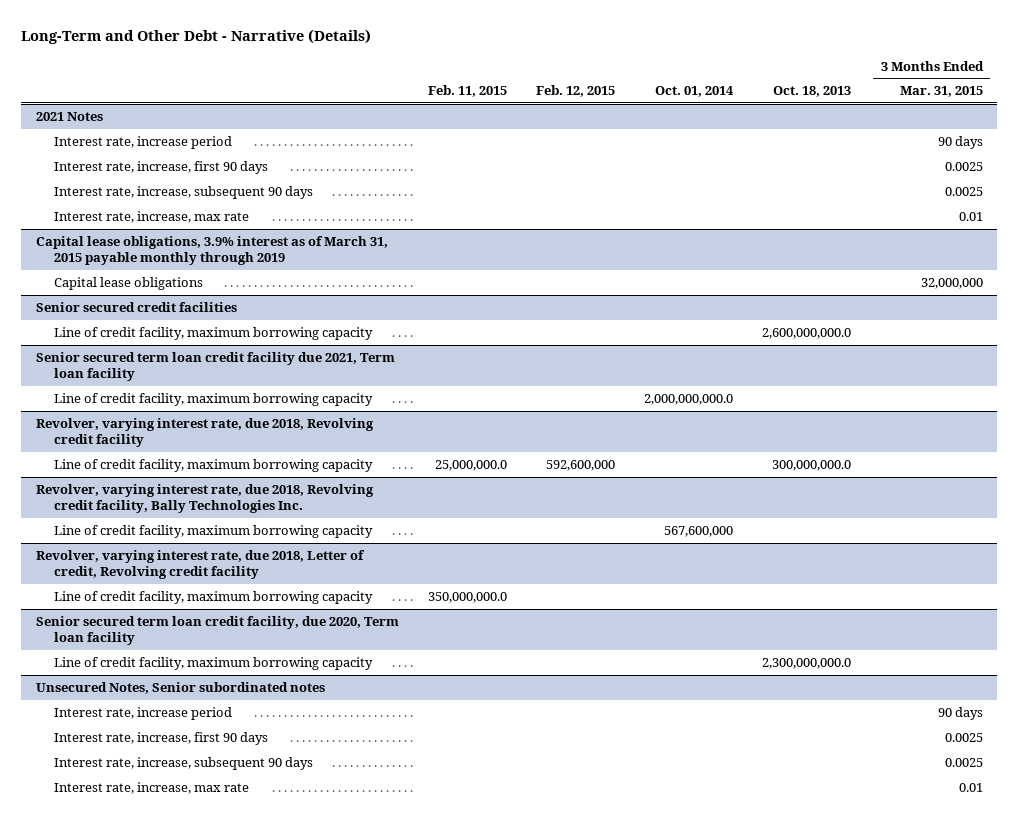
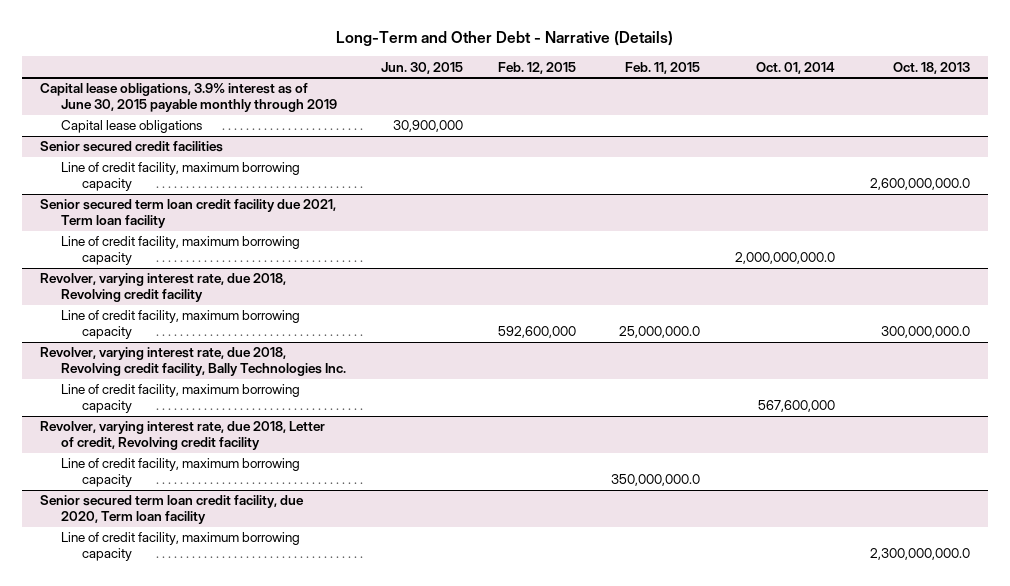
- | Feb. 11, 2015 | Feb. 12, 2015 | Oct. 01, 2014 | Oct. 18, 2013 | 3 Months Ended Mar. 31, 2015
+ | Jun. 30, 2015 | Feb. 12, 2015 | Feb. 11, 2015 | Oct. 01, 2014 | Oct. 18, 2013
- 2021 Notes
- Interest rate, increase period | | | | | 90 days
- Interest rate, increase, first 90 days | | | | | 0.0025
- Interest rate, increase, subsequent 90 days | | | | | 0.0025
- Interest rate, increase, max rate | | | | | 0.01
- Capital lease obligations, 3.9% interest as of March 31, 2015 payable monthly through 2019
+ Capital lease obligations, 3.9% interest as of June 30, 2015 payable monthly through 2019
- Unsecured Notes, Senior subordinated notes
- Interest rate, increase period | | | | | 90 days
- Interest rate, increase, first 90 days | | | | | 0.0025
- Interest rate, increase, subsequent 90 days | | | | | 0.0025
- Interest rate, increase, max rate | | | | | 0.01

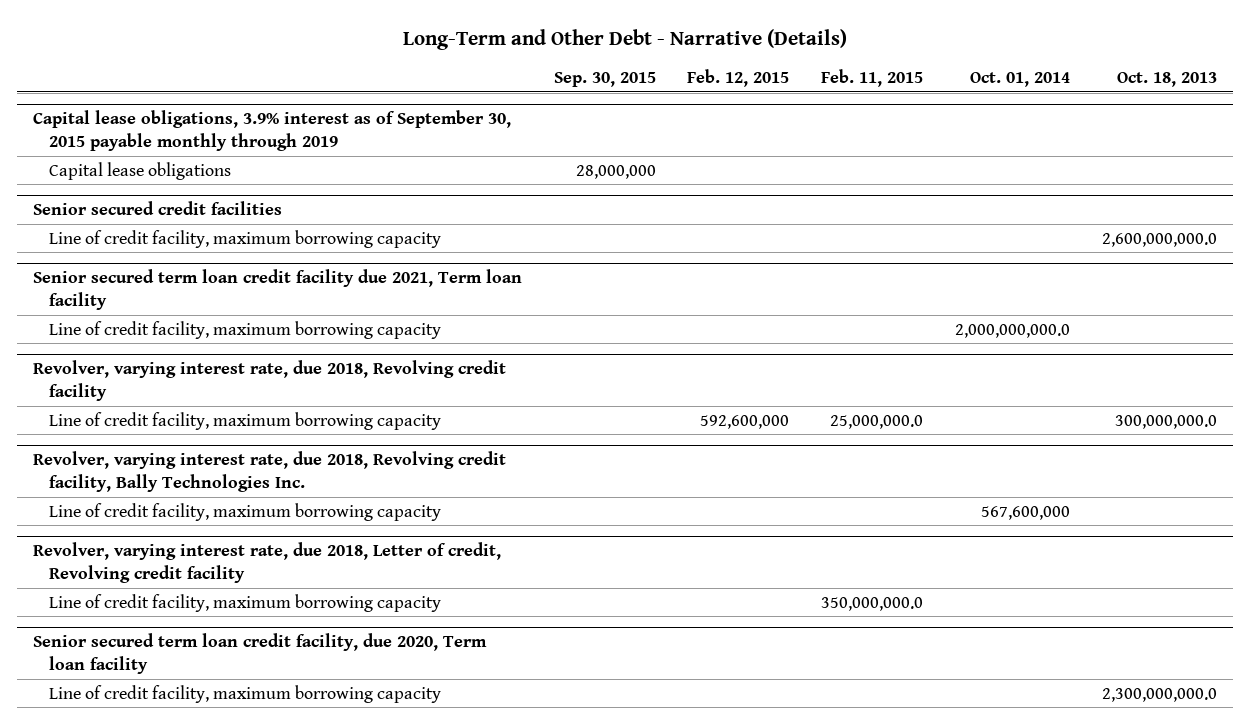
- | Jun. 30, 2015 | Feb. 12, 2015 | Feb. 11, 2015 | Oct. 01, 2014 | Oct. 18, 2013
+ | Sep. 30, 2015 | Feb. 12, 2015 | Feb. 11, 2015 | Oct. 01, 2014 | Oct. 18, 2013
- Capital lease obligations, 3.9% interest as of June 30, 2015 payable monthly through 2019
+ Capital lease obligations, 3.9% interest as of September 30, 2015 payable monthly through 2019

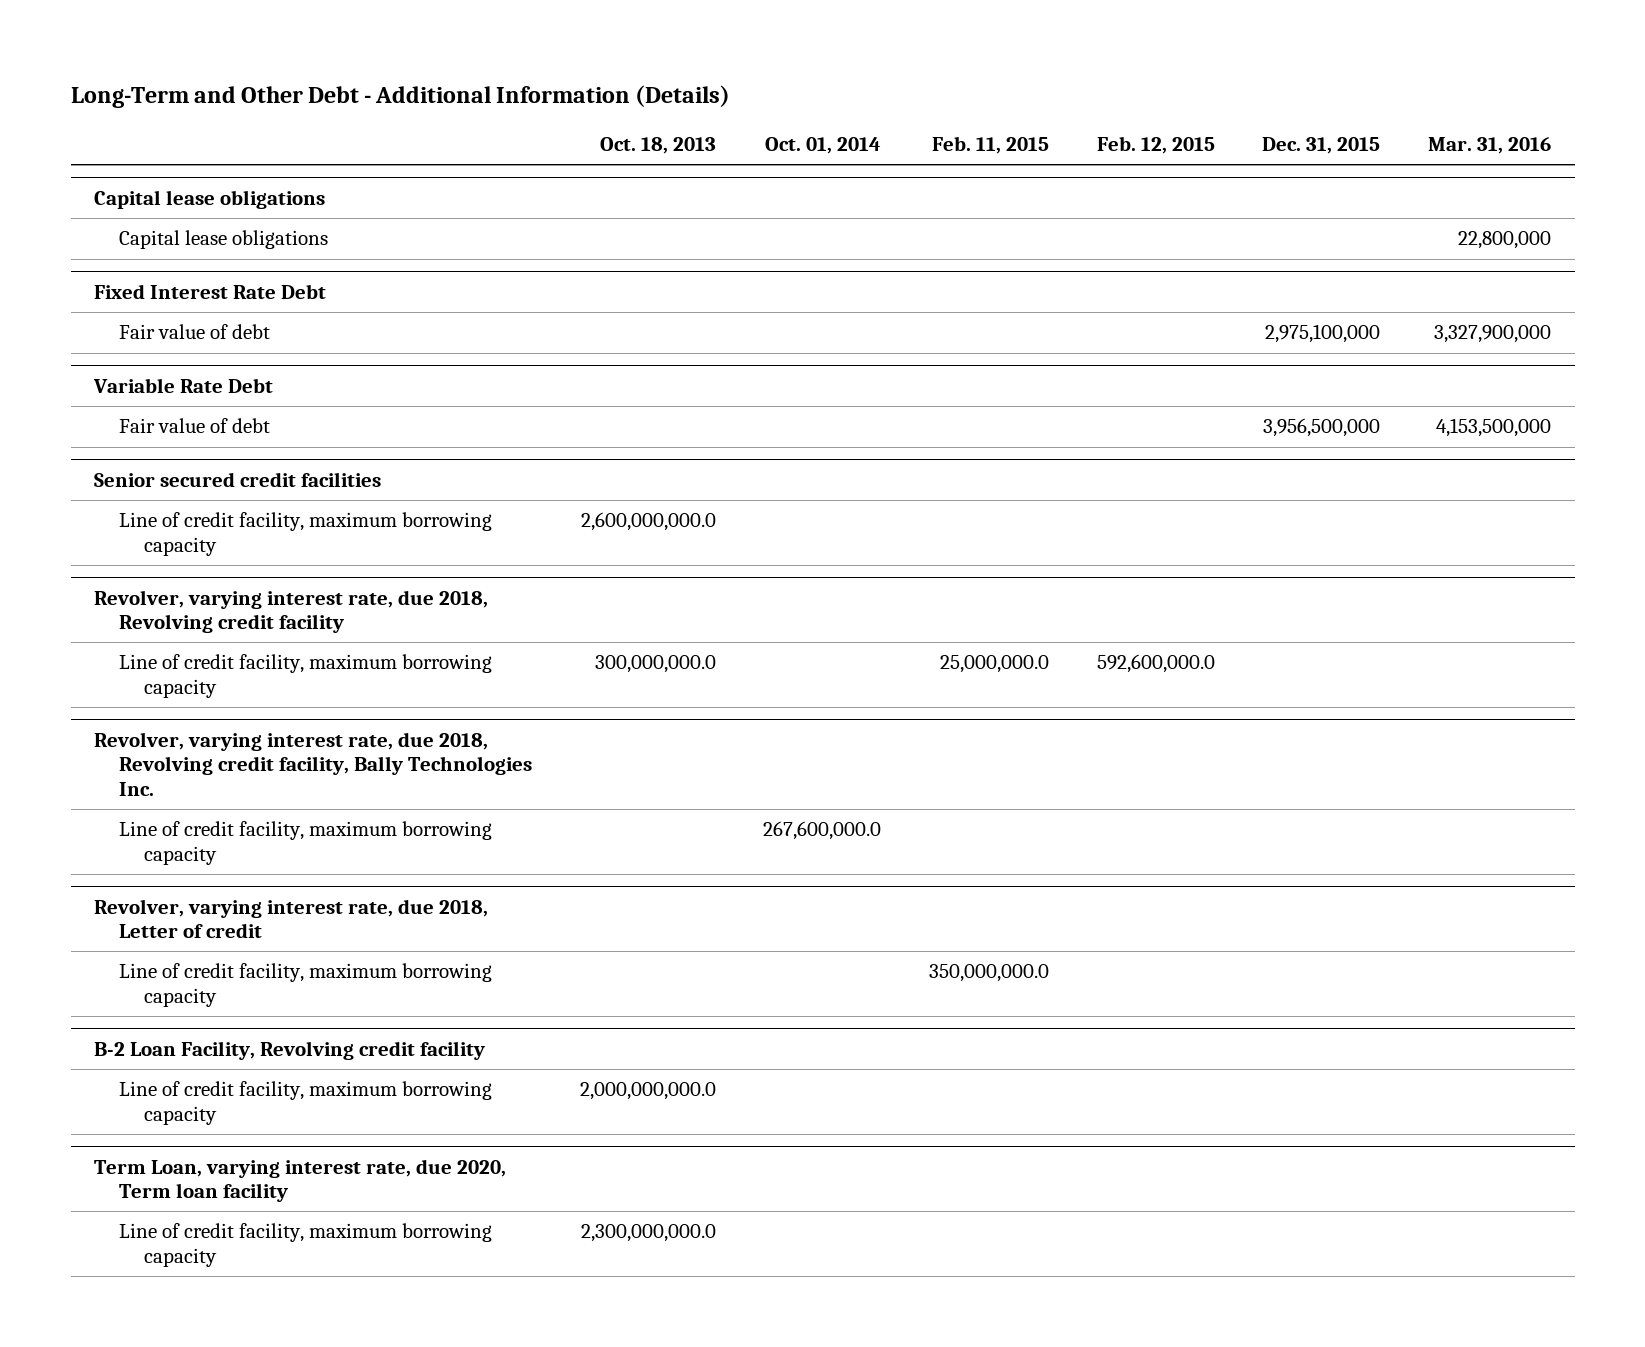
- Long-Term and Other Debt - Narrative (Details)
+ Long-Term and Other Debt - Additional Information (Details)
- | Sep. 30, 2015 | Feb. 12, 2015 | Feb. 11, 2015 | Oct. 01, 2014 | Oct. 18, 2013
+ | Oct. 18, 2013 | Oct. 01, 2014 | Feb. 11, 2015 | Feb. 12, 2015 | Dec. 31, 2015 | Mar. 31, 2016
- Capital lease obligations, 3.9% interest as of September 30, 2015 payable monthly through 2019
+ Capital lease obligations
+ Fixed Interest Rate Debt
+ Fair value of debt | | | | | 2,975,100,000 | 3,327,900,000
+ Variable Rate Debt
+ Fair value of debt | | | | | 3,956,500,000 | 4,153,500,000
- Senior secured term loan credit facility due 2021, Term loan facility
- Line of credit facility, maximum borrowing capacity | | | | 2,000,000,000.0 |
@ Revolver, varying interest rate, due 2018, Revolving credit facility
- Line of credit facility, maximum borrowing capacity | | 592,600,000 | 25,000,000.0 | | 300,000,000.0
+ Line of credit facility, maximum borrowing capacity | 300,000,000.0 | | 25,000,000.0 | 592,600,000.0 | |
@ Revolver, varying interest rate, due 2018, Revolving credit facility, Bally Technologies Inc.
- Line of credit facility, maximum borrowing capacity | | | | 567,600,000 |
- Revolver, varying interest rate, due 2018, Letter of credit, Revolving credit facility
@ Revolver, varying interest rate, due 2018, Revolving credit facility, Bally Technologies Inc.
+ Line of credit facility, maximum borrowing capacity | | 267,600,000.0 | | | |
+ Revolver, varying interest rate, due 2018, Letter of credit
- Senior secured term loan credit facility, due 2020, Term loan facility
+ B-2 Loan Facility, Revolving credit facility
+ Line of credit facility, maximum borrowing capacity | 2,000,000,000.0 | | | | |
+ Term Loan, varying interest rate, due 2020, Term loan facility

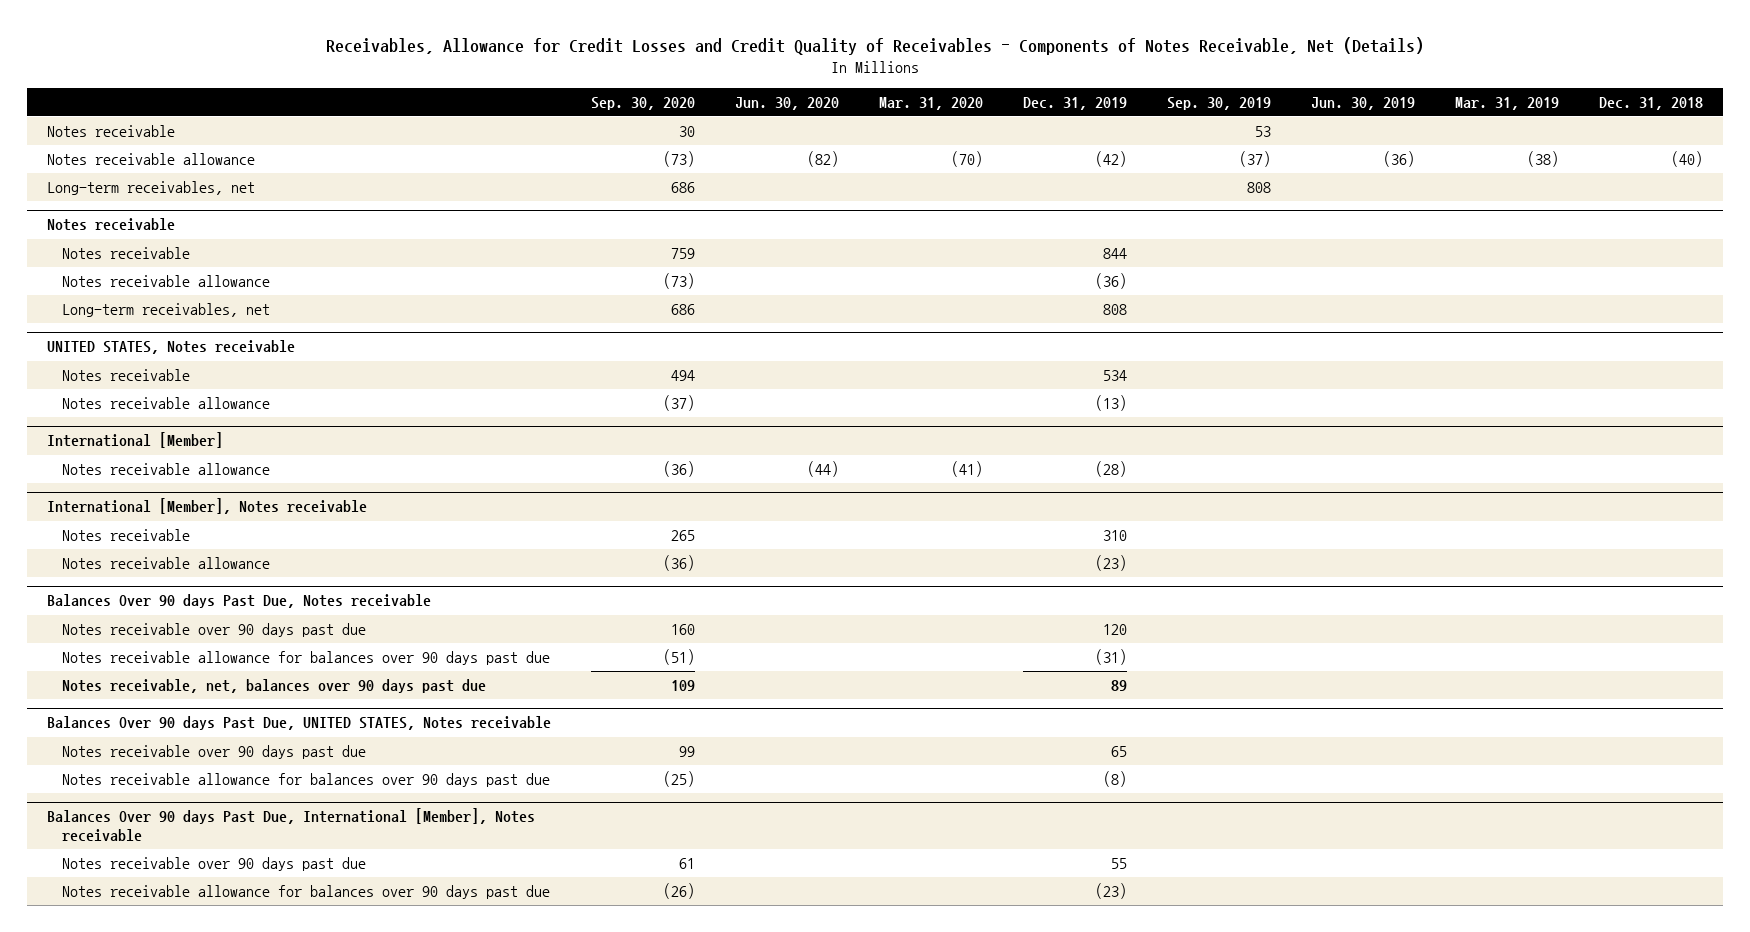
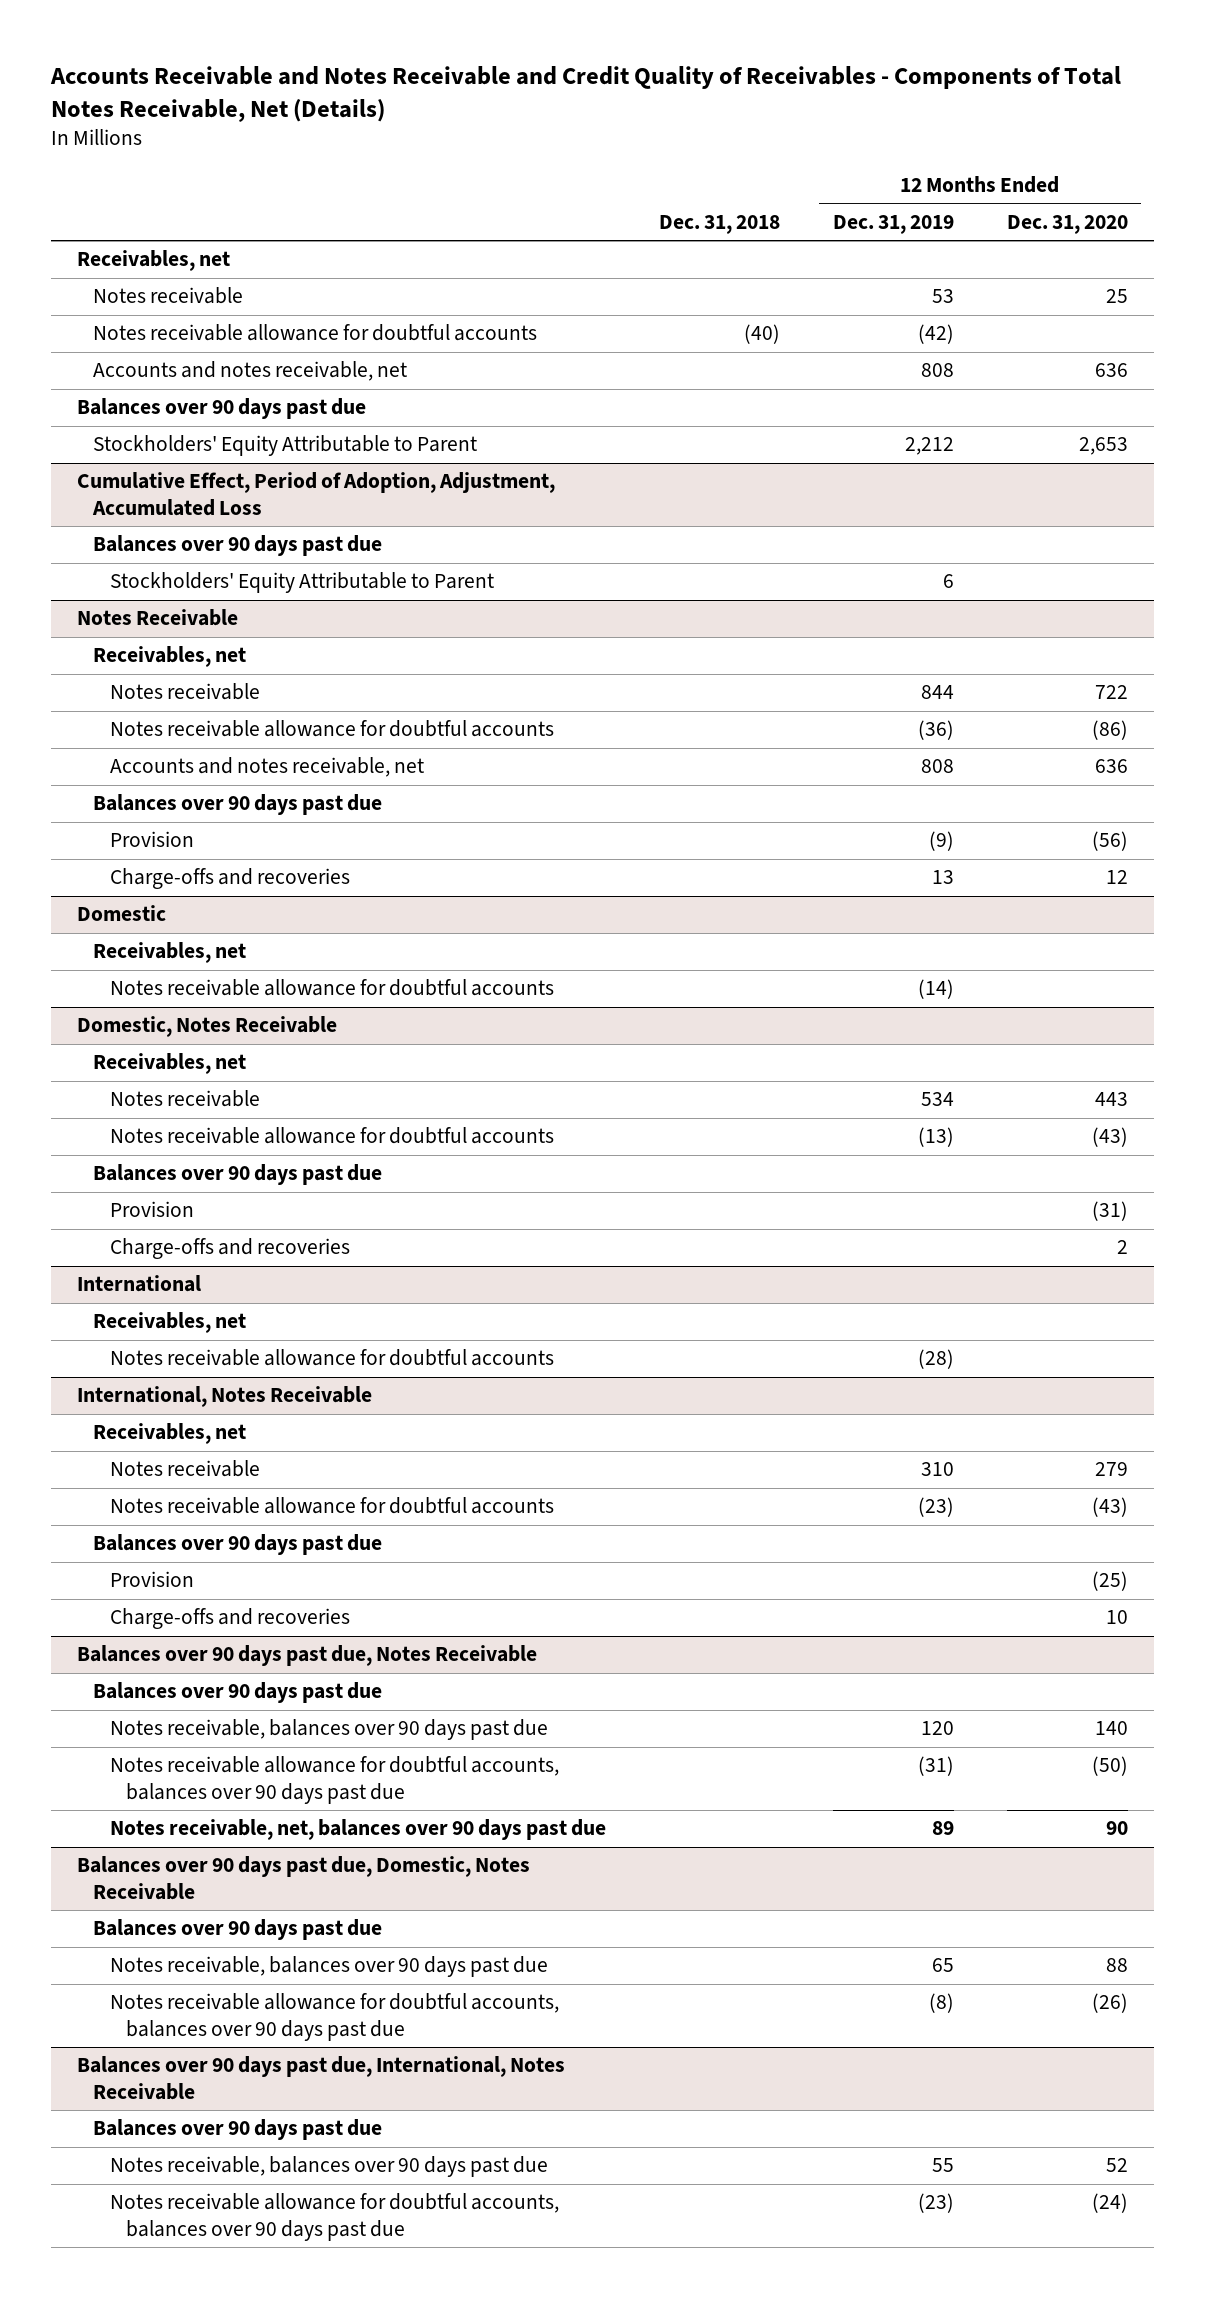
- Receivables, Allowance for Credit Losses and Credit Quality of Receivables - Components of Notes Receivable, Net (Details)
+ Accounts Receivable and Notes Receivable and Credit Quality of Receivables - Components of Total Notes Receivable, Net (Details)
- | Sep. 30, 2020 | Jun. 30, 2020 | Mar. 31, 2020 | Dec. 31, 2019 | Sep. 30, 2019 | Jun. 30, 2019 | Mar. 31, 2019 | Dec. 31, 2018
+ | Dec. 31, 2018 | 12 Months Ended Dec. 31, 2019 | 12 Months Ended Dec. 31, 2020
+ Receivables, net
- Notes receivable allowance | (73) | (82) | (70) | (42) | (37) | (36) | (38) | (40)
- Long-term receivables, net | 686 | | | | 808 | | |
- Notes receivable
+ Notes receivable allowance for doubtful accounts | (40) | (42) |
+ Accounts and notes receivable, net | | 808 | 636
+ Balances over 90 days past due
+ Stockholders' Equity Attributable to Parent | | 2,212 | 2,653
+ Cumulative Effect, Period of Adoption, Adjustment, Accumulated Loss
+ Balances over 90 days past due
+ Stockholders' Equity Attributable to Parent | | 6 |
+ Notes Receivable
+ Receivables, net
- Notes receivable allowance | (73) | | | (36) | | | |
- Long-term receivables, net | 686 | | | 808 | | | |
- UNITED STATES, Notes receivable
- Notes receivable | 494 | | | 534 | | | |
- Notes receivable allowance | (37) | | | (13) | | | |
- International [Member]
- Notes receivable allowance | (36) | (44) | (41) | (28) | | | |
- International [Member], Notes receivable
+ Notes receivable allowance for doubtful accounts | | (36) | (86)
+ Accounts and notes receivable, net | | 808 | 636
+ Balances over 90 days past due
+ Provision | | (9) | (56)
+ Charge-offs and recoveries | | 13 | 12
+ Domestic
+ Receivables, net
+ Notes receivable allowance for doubtful accounts | | (14) |
+ Domestic, Notes Receivable
+ Receivables, net
+ Notes receivable | | 534 | 443
+ Notes receivable allowance for doubtful accounts | | (13) | (43)
+ Balances over 90 days past due
+ Provision | | | (31)
+ Charge-offs and recoveries | | | 2
+ International
+ Receivables, net
+ Notes receivable allowance for doubtful accounts | | (28) |
+ International, Notes Receivable
+ Receivables, net
- Notes receivable allowance | (36) | | | (23) | | | |
- Balances Over 90 days Past Due, Notes receivable
- Notes receivable over 90 days past due | 160 | | | 120 | | | |
- Notes receivable allowance for balances over 90 days past due | (51) | | | (31) | | | |
+ Notes receivable allowance for doubtful accounts | | (23) | (43)
+ Balances over 90 days past due
+ Provision | | | (25)
+ Charge-offs and recoveries | | | 10
+ Balances over 90 days past due, Notes Receivable
+ Balances over 90 days past due
+ Notes receivable, balances over 90 days past due | | 120 | 140
+ Notes receivable allowance for doubtful accounts, balances over 90 days past due | | (31) | (50)
- Balances Over 90 days Past Due, UNITED STATES, Notes receivable
- Notes receivable over 90 days past due | 99 | | | 65 | | | |
- Notes receivable allowance for balances over 90 days past due | (25) | | | (8) | | | |
- Balances Over 90 days Past Due, International [Member], Notes receivable
- Notes receivable over 90 days past due | 61 | | | 55 | | | |
- Notes receivable allowance for balances over 90 days past due | (26) | | | (23) | | | |
+ Balances over 90 days past due, Domestic, Notes Receivable
+ Balances over 90 days past due
+ Notes receivable, balances over 90 days past due | | 65 | 88
+ Notes receivable allowance for doubtful accounts, balances over 90 days past due | | (8) | (26)
+ Balances over 90 days past due, International, Notes Receivable
+ Balances over 90 days past due
+ Notes receivable, balances over 90 days past due | | 55 | 52
+ Notes receivable allowance for doubtful accounts, balances over 90 days past due | | (23) | (24)

